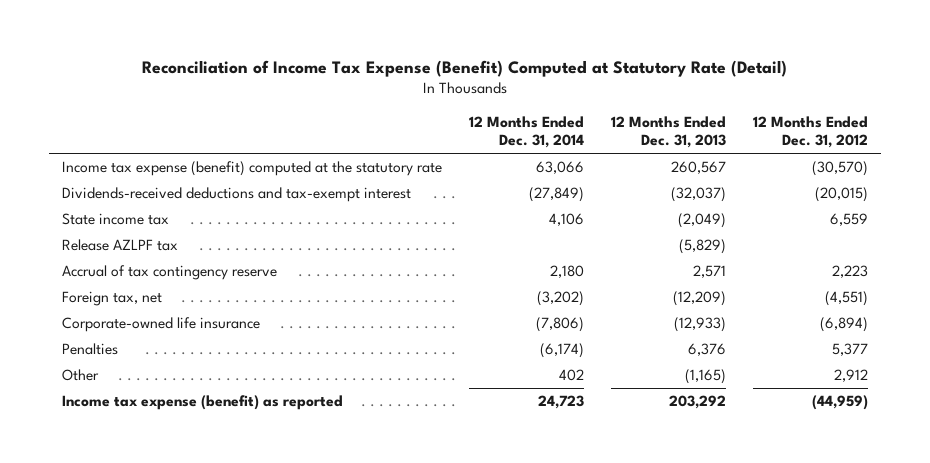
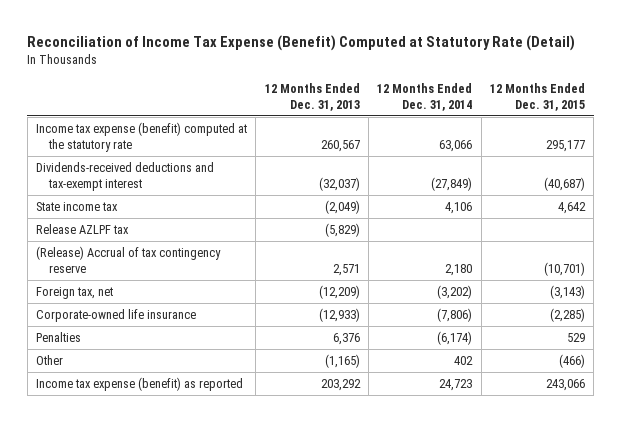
- | 12 Months Ended Dec. 31, 2014 | 12 Months Ended Dec. 31, 2013 | 12 Months Ended Dec. 31, 2012
+ | 12 Months Ended Dec. 31, 2013 | 12 Months Ended Dec. 31, 2014 | 12 Months Ended Dec. 31, 2015
- Accrual of tax contingency reserve | 2,180 | 2,571 | 2,223
+ (Release) Accrual of tax contingency reserve | 2,571 | 2,180 | (10,701)

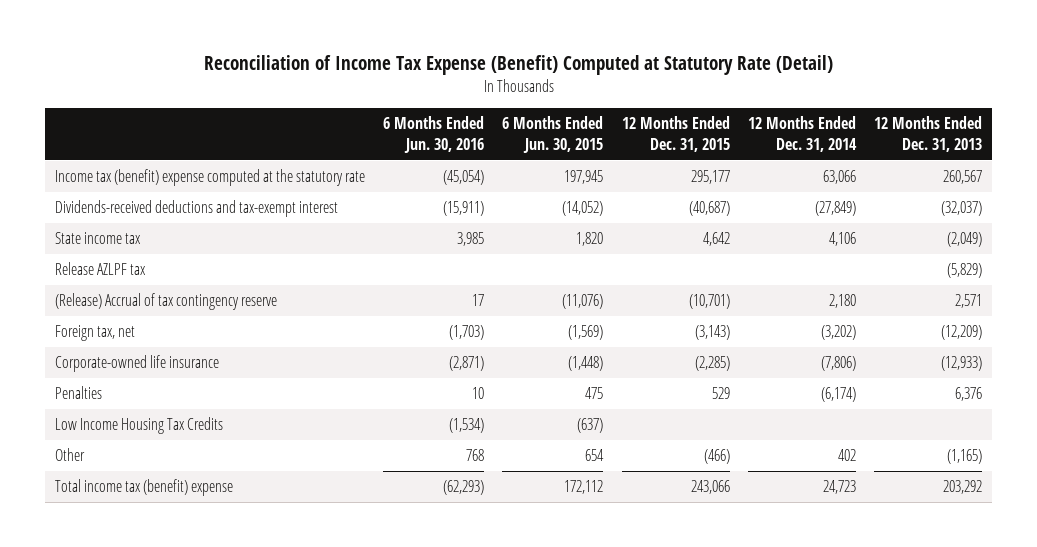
- | 12 Months Ended Dec. 31, 2013 | 12 Months Ended Dec. 31, 2014 | 12 Months Ended Dec. 31, 2015
+ | 6 Months Ended Jun. 30, 2016 | 6 Months Ended Jun. 30, 2015 | 12 Months Ended Dec. 31, 2015 | 12 Months Ended Dec. 31, 2014 | 12 Months Ended Dec. 31, 2013
- Income tax expense (benefit) computed at the statutory rate | 260,567 | 63,066 | 295,177
+ Income tax (benefit) expense computed at the statutory rate | (45,054) | 197,945 | 295,177 | 63,066 | 260,567
+ Low Income Housing Tax Credits | (1,534) | (637) | | |
- Income tax expense (benefit) as reported | 203,292 | 24,723 | 243,066
+ Total income tax (benefit) expense | (62,293) | 172,112 | 243,066 | 24,723 | 203,292

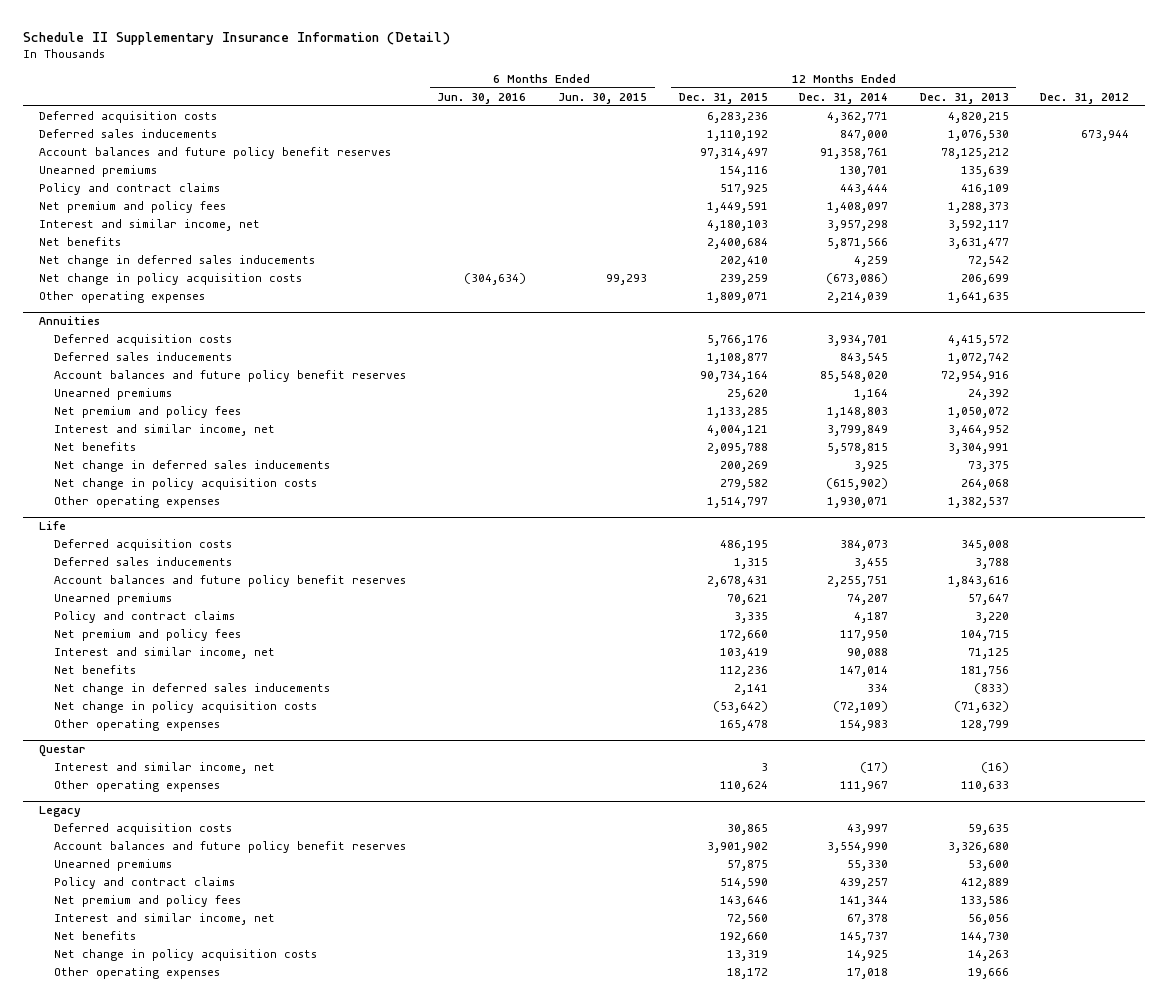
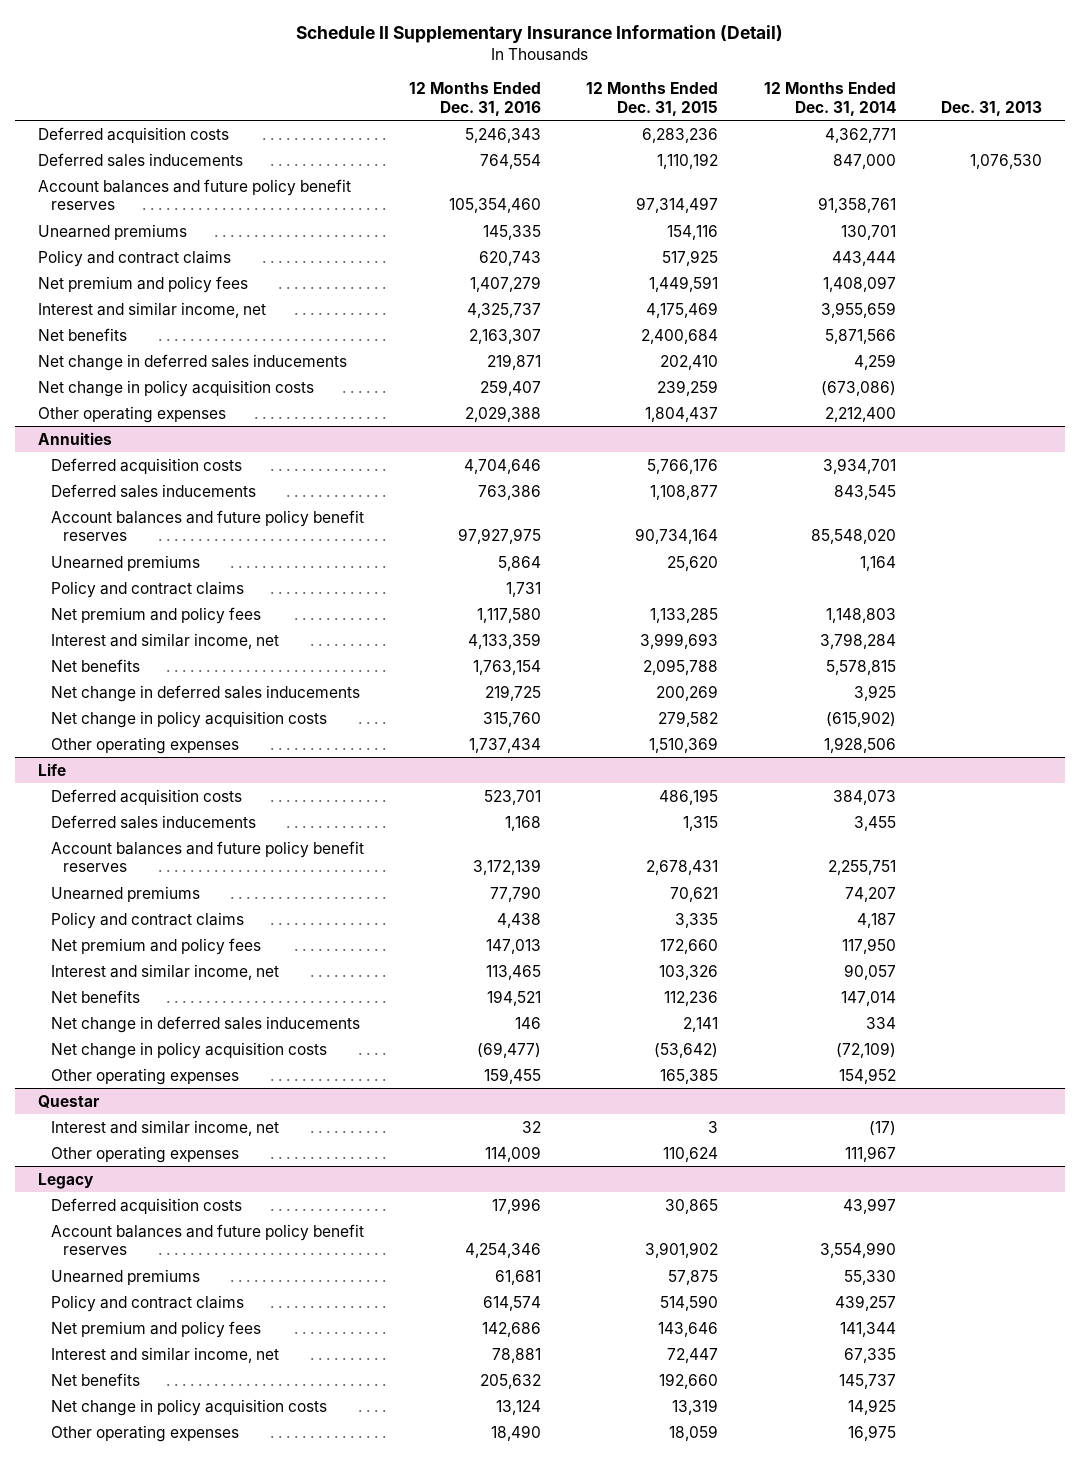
- | 6 Months Ended Jun. 30, 2016 | 6 Months Ended Jun. 30, 2015 | 12 Months Ended Dec. 31, 2015 | 12 Months Ended Dec. 31, 2014 | 12 Months Ended Dec. 31, 2013 | Dec. 31, 2012
+ | 12 Months Ended Dec. 31, 2016 | 12 Months Ended Dec. 31, 2015 | 12 Months Ended Dec. 31, 2014 | Dec. 31, 2013
- Interest and similar income, net | | | 4,180,103 | 3,957,298 | 3,592,117 |
+ Interest and similar income, net | 4,325,737 | 4,175,469 | 3,955,659 |
- Other operating expenses | | | 1,809,071 | 2,214,039 | 1,641,635 |
+ Other operating expenses | 2,029,388 | 1,804,437 | 2,212,400 |
@ Annuities
+ Policy and contract claims | 1,731 | | |
- Interest and similar income, net | | | 4,004,121 | 3,799,849 | 3,464,952 |
+ Interest and similar income, net | 4,133,359 | 3,999,693 | 3,798,284 |
- Other operating expenses | | | 1,514,797 | 1,930,071 | 1,382,537 |
+ Other operating expenses | 1,737,434 | 1,510,369 | 1,928,506 |
@ Life
- Interest and similar income, net | | | 103,419 | 90,088 | 71,125 |
+ Interest and similar income, net | 113,465 | 103,326 | 90,057 |
- Other operating expenses | | | 165,478 | 154,983 | 128,799 |
+ Other operating expenses | 159,455 | 165,385 | 154,952 |
@ Legacy
- Interest and similar income, net | | | 72,560 | 67,378 | 56,056 |
+ Interest and similar income, net | 78,881 | 72,447 | 67,335 |
- Other operating expenses | | | 18,172 | 17,018 | 19,666 |
+ Other operating expenses | 18,490 | 18,059 | 16,975 |

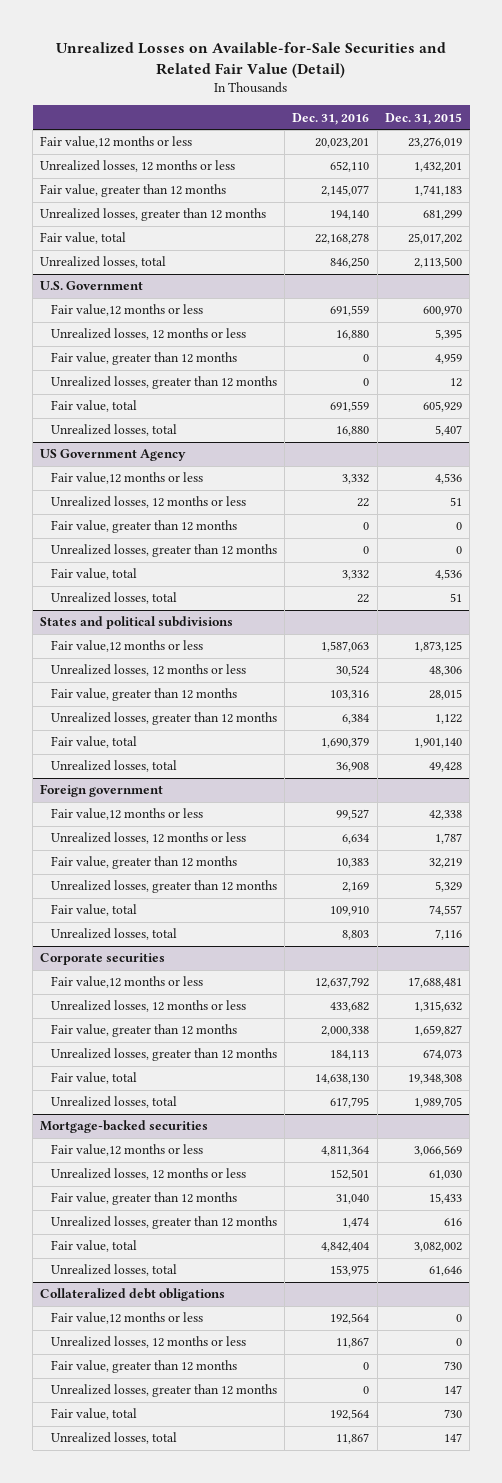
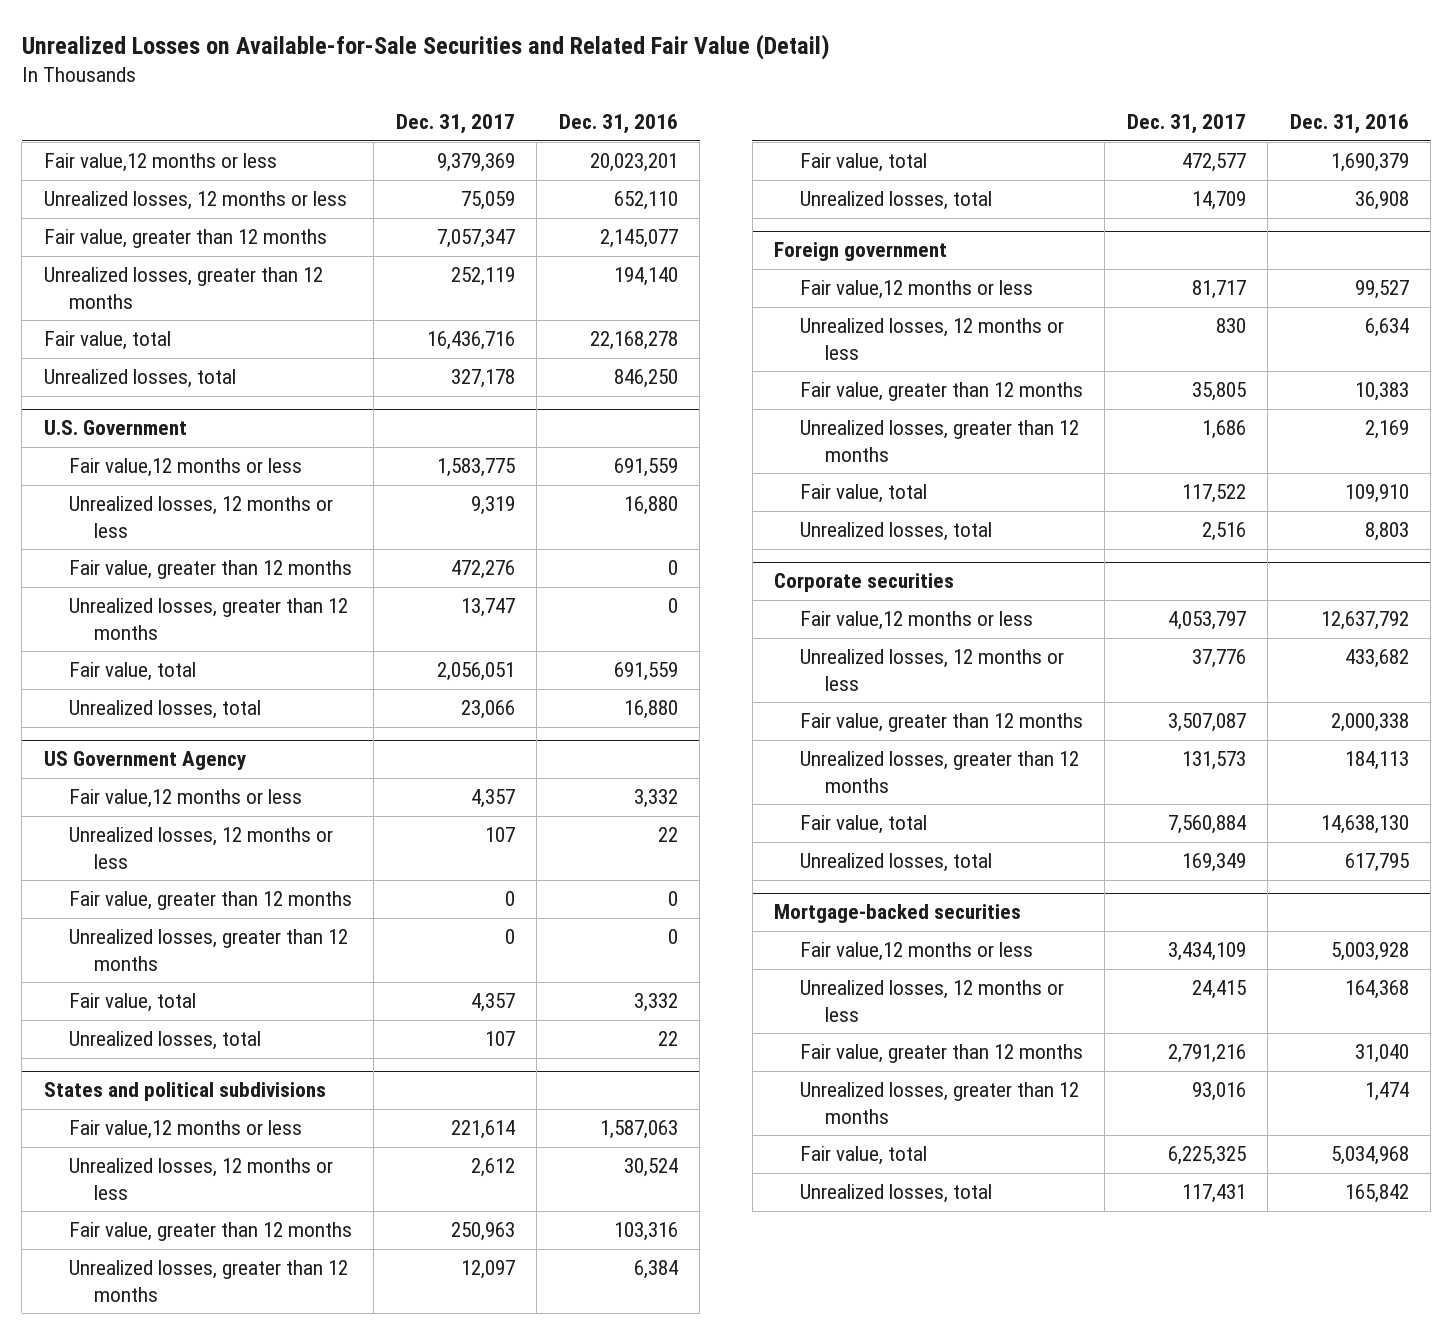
- | Dec. 31, 2016 | Dec. 31, 2015
+ | Dec. 31, 2017 | Dec. 31, 2016
@ Mortgage-backed securities
- Fair value,12 months or less | 4,811,364 | 3,066,569
- Unrealized losses, 12 months or less | 152,501 | 61,030
+ Fair value,12 months or less | 3,434,109 | 5,003,928
+ Unrealized losses, 12 months or less | 24,415 | 164,368
- Fair value, total | 4,842,404 | 3,082,002
- Unrealized losses, total | 153,975 | 61,646
- Collateralized debt obligations
- Fair value,12 months or less | 192,564 | 0
- Unrealized losses, 12 months or less | 11,867 | 0
- Fair value, greater than 12 months | 0 | 730
- Unrealized losses, greater than 12 months | 0 | 147
- Fair value, total | 192,564 | 730
- Unrealized losses, total | 11,867 | 147
@ Mortgage-backed securities
+ Fair value, total | 6,225,325 | 5,034,968
+ Unrealized losses, total | 117,431 | 165,842

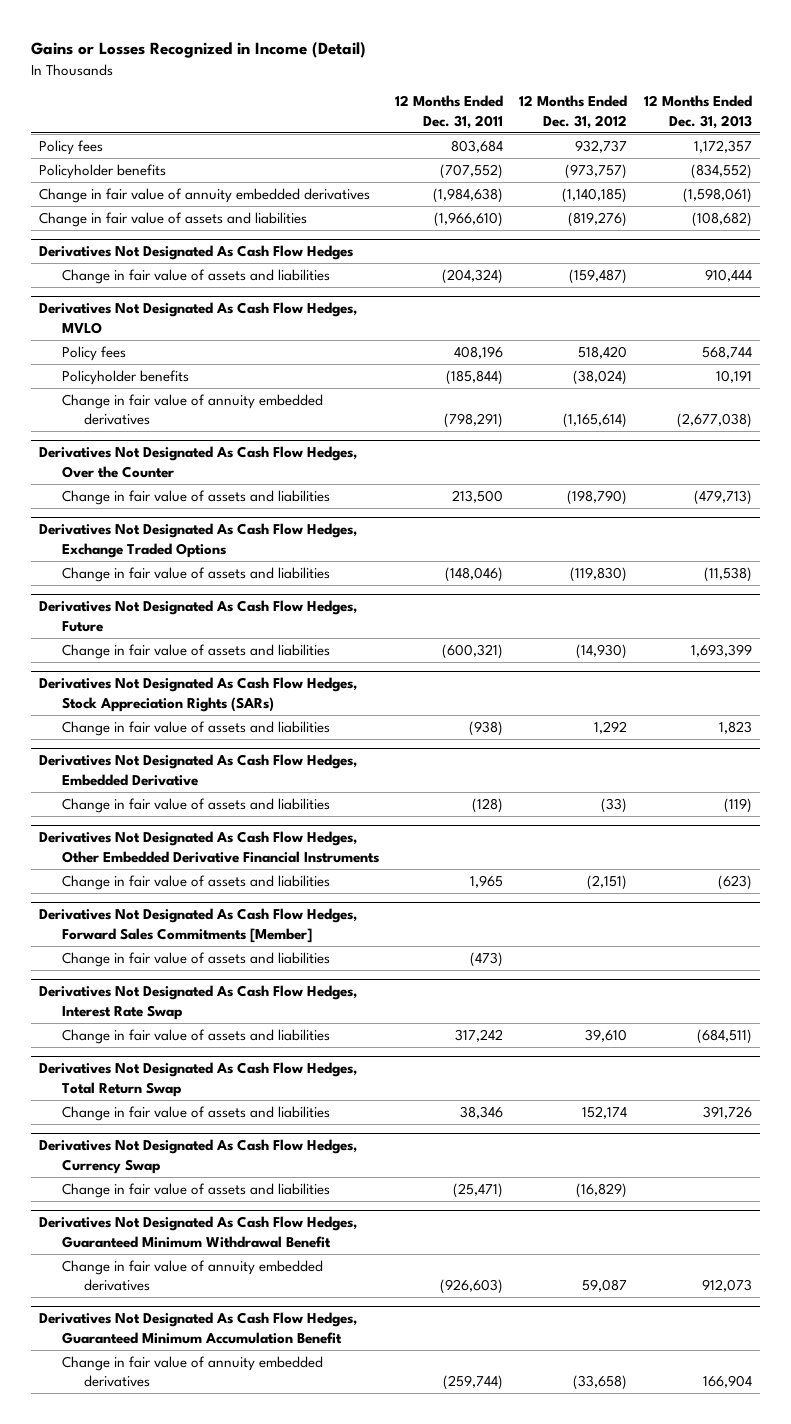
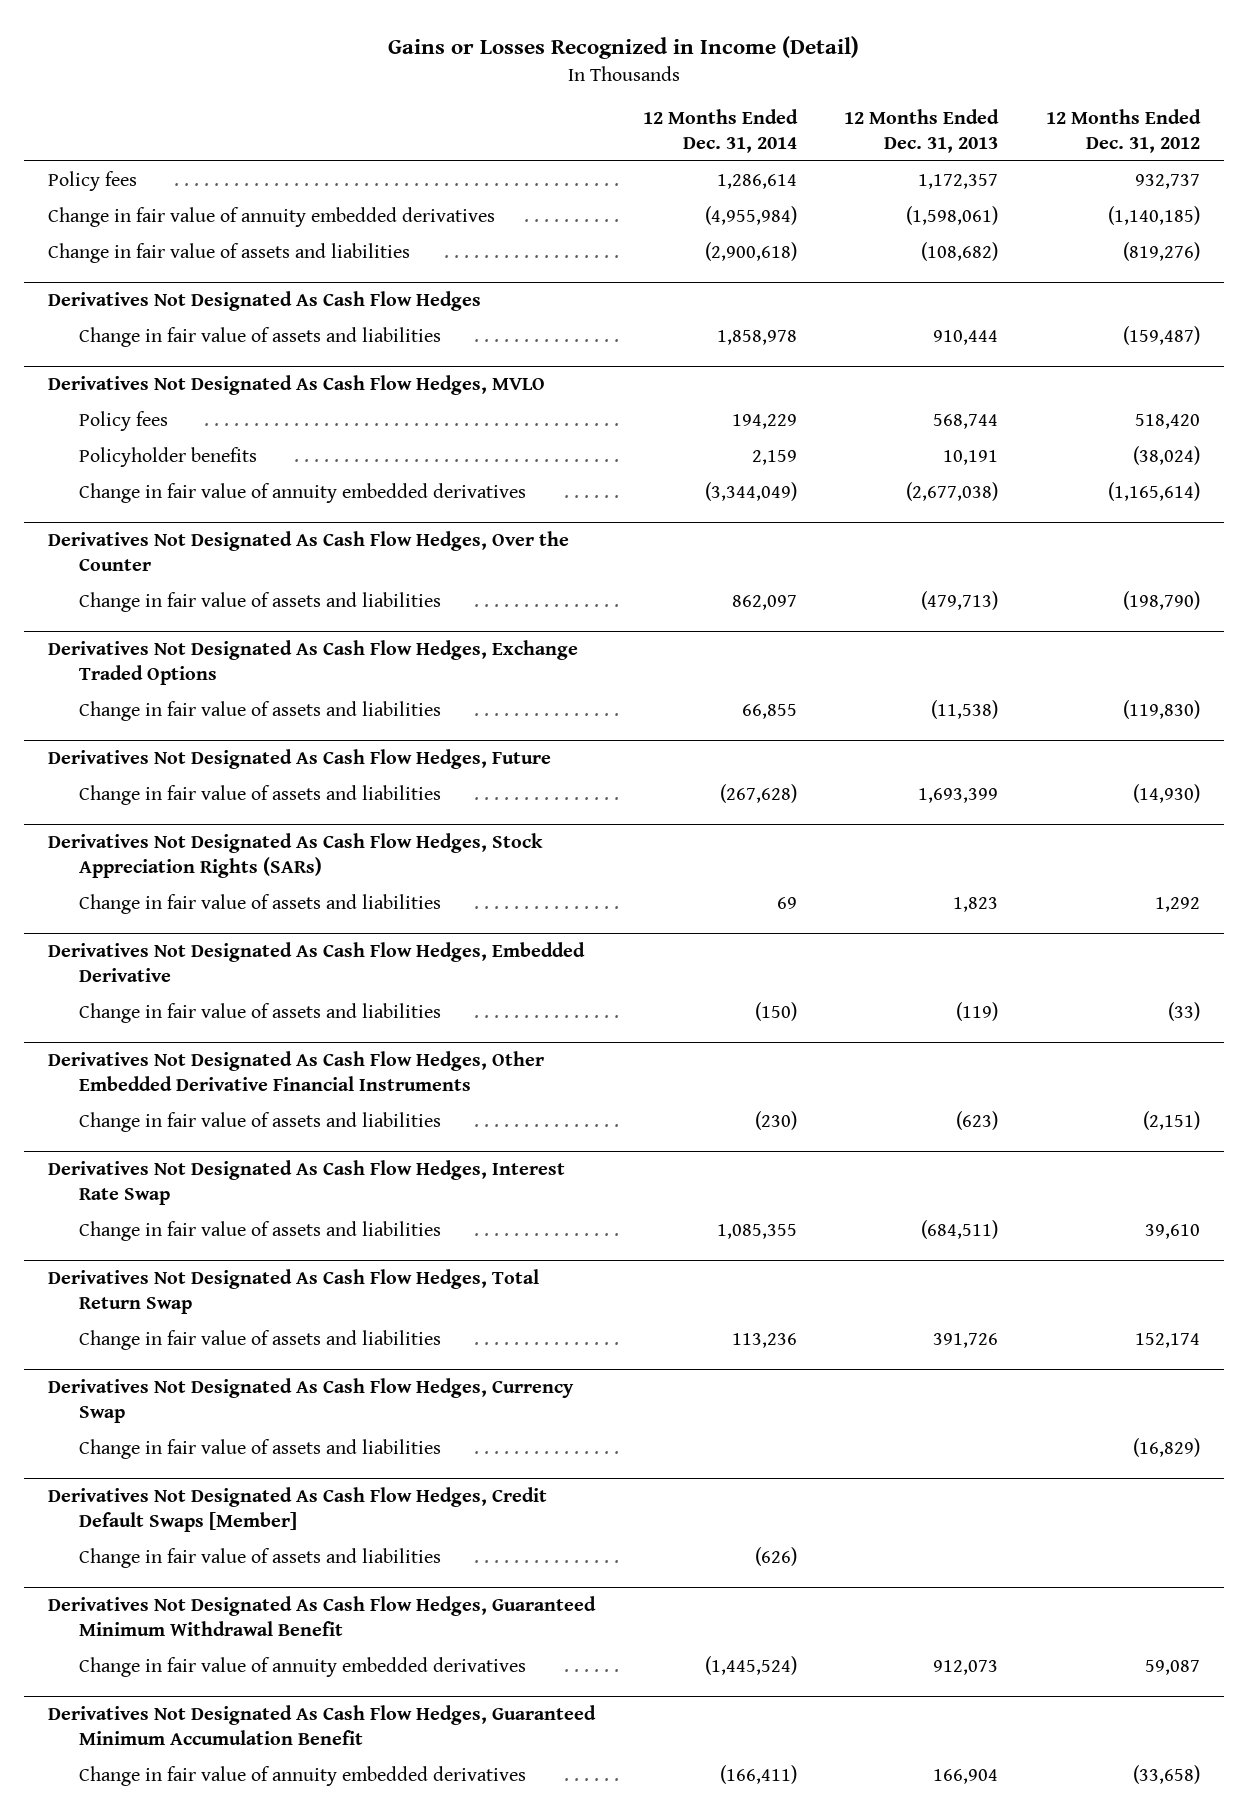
- | 12 Months Ended Dec. 31, 2011 | 12 Months Ended Dec. 31, 2012 | 12 Months Ended Dec. 31, 2013
+ | 12 Months Ended Dec. 31, 2014 | 12 Months Ended Dec. 31, 2013 | 12 Months Ended Dec. 31, 2012
- Policyholder benefits | (707,552) | (973,757) | (834,552)
- Derivatives Not Designated As Cash Flow Hedges, Forward Sales Commitments [Member]
- Change in fair value of assets and liabilities | (473) | |
+ Derivatives Not Designated As Cash Flow Hedges, Credit Default Swaps [Member]
+ Change in fair value of assets and liabilities | (626) | |

